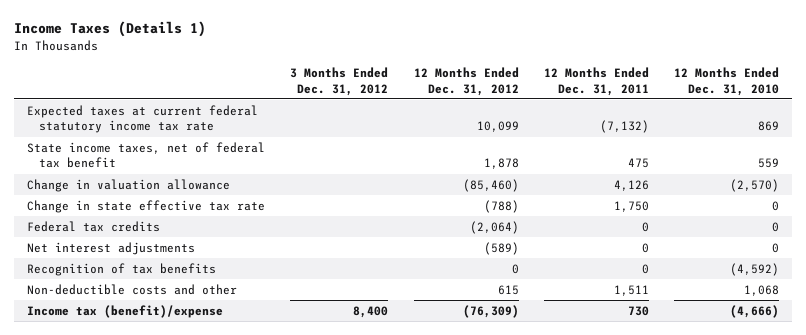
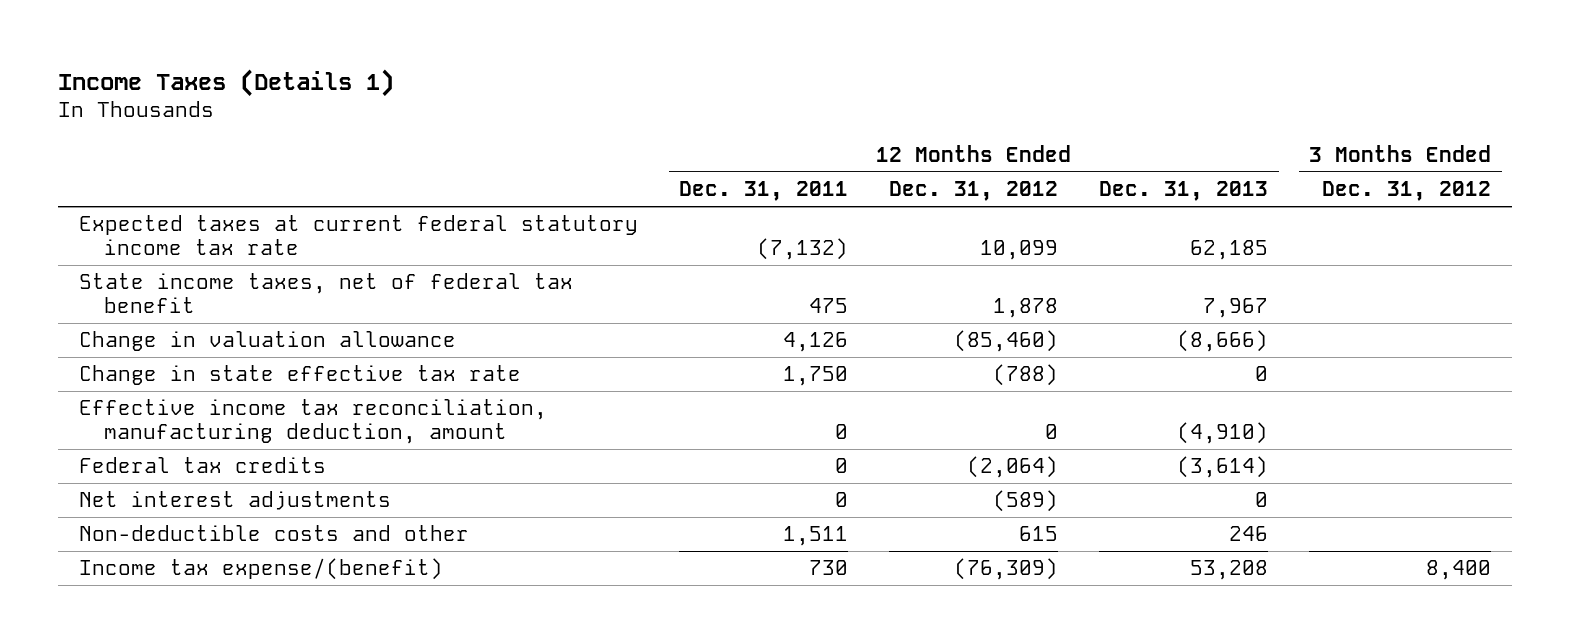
- | 3 Months Ended Dec. 31, 2012 | 12 Months Ended Dec. 31, 2012 | 12 Months Ended Dec. 31, 2011 | 12 Months Ended Dec. 31, 2010
+ | 12 Months Ended Dec. 31, 2011 | 12 Months Ended Dec. 31, 2012 | 12 Months Ended Dec. 31, 2013 | 3 Months Ended Dec. 31, 2012
+ Effective income tax reconciliation, manufacturing deduction, amount | 0 | 0 | (4,910) |
- Recognition of tax benefits | | 0 | 0 | (4,592)
- Income tax (benefit)/expense | 8,400 | (76,309) | 730 | (4,666)
+ Income tax expense/(benefit) | 730 | (76,309) | 53,208 | 8,400

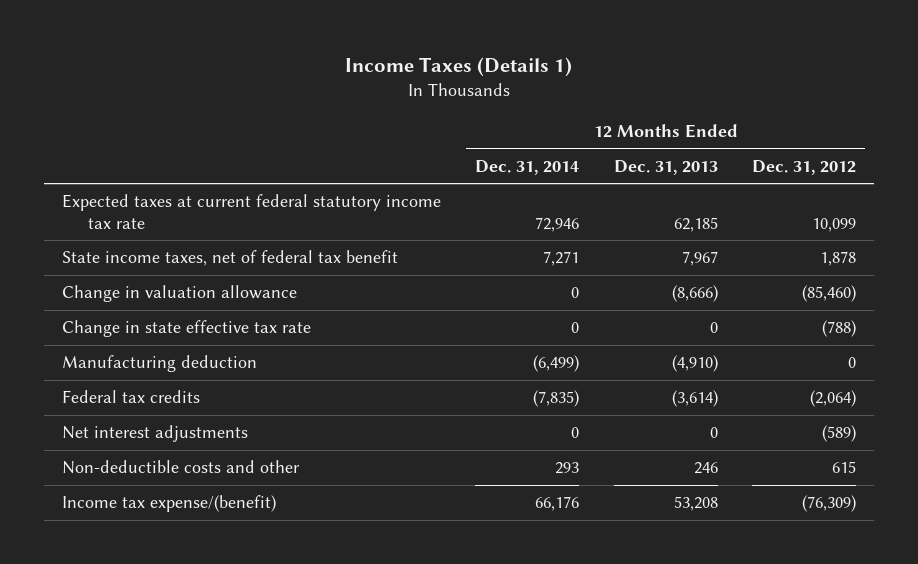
- | 12 Months Ended Dec. 31, 2011 | 12 Months Ended Dec. 31, 2012 | 12 Months Ended Dec. 31, 2013 | 3 Months Ended Dec. 31, 2012
+ | 12 Months Ended Dec. 31, 2014 | 12 Months Ended Dec. 31, 2013 | 12 Months Ended Dec. 31, 2012
- Effective income tax reconciliation, manufacturing deduction, amount | 0 | 0 | (4,910) |
+ Manufacturing deduction | (6,499) | (4,910) | 0

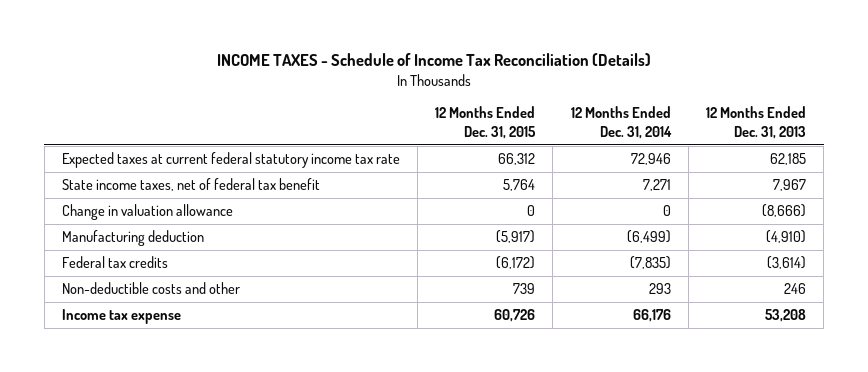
- Income Taxes (Details 1)
+ INCOME TAXES - Schedule of Income Tax Reconciliation (Details)
- | 12 Months Ended Dec. 31, 2014 | 12 Months Ended Dec. 31, 2013 | 12 Months Ended Dec. 31, 2012
+ | 12 Months Ended Dec. 31, 2015 | 12 Months Ended Dec. 31, 2014 | 12 Months Ended Dec. 31, 2013
- Change in state effective tax rate | 0 | 0 | (788)
- Net interest adjustments | 0 | 0 | (589)
- Income tax expense/(benefit) | 66,176 | 53,208 | (76,309)
+ Income tax expense | 60,726 | 66,176 | 53,208

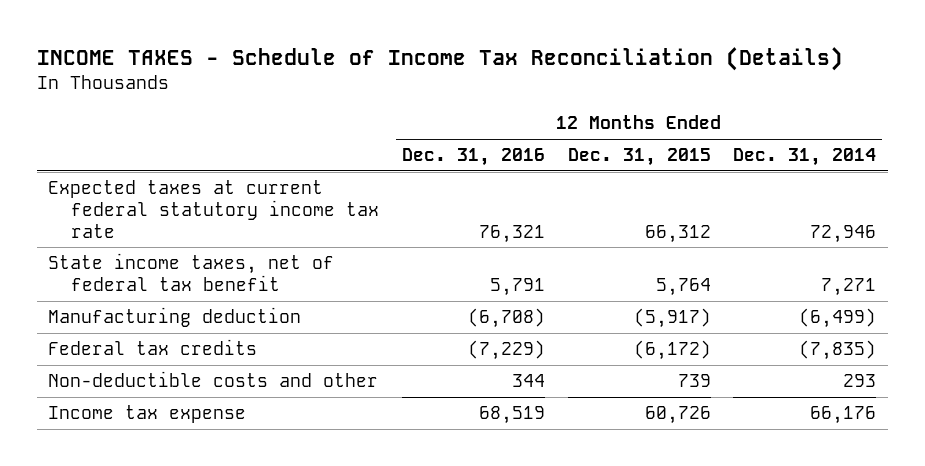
- | 12 Months Ended Dec. 31, 2015 | 12 Months Ended Dec. 31, 2014 | 12 Months Ended Dec. 31, 2013
+ | 12 Months Ended Dec. 31, 2016 | 12 Months Ended Dec. 31, 2015 | 12 Months Ended Dec. 31, 2014
- Change in valuation allowance | 0 | 0 | (8,666)

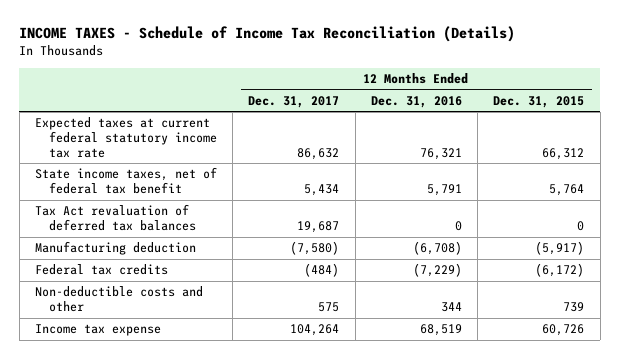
- | 12 Months Ended Dec. 31, 2016 | 12 Months Ended Dec. 31, 2015 | 12 Months Ended Dec. 31, 2014
+ | 12 Months Ended Dec. 31, 2017 | 12 Months Ended Dec. 31, 2016 | 12 Months Ended Dec. 31, 2015
+ Tax Act revaluation of deferred tax balances | 19,687 | 0 | 0

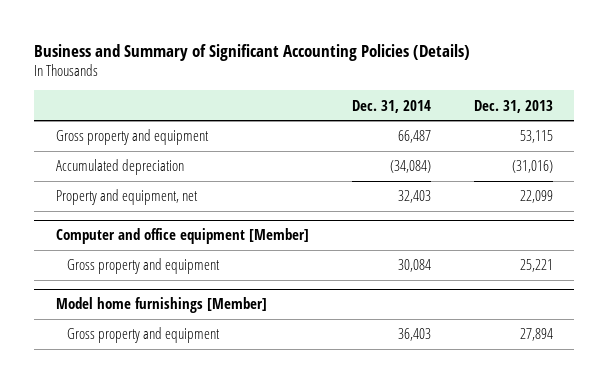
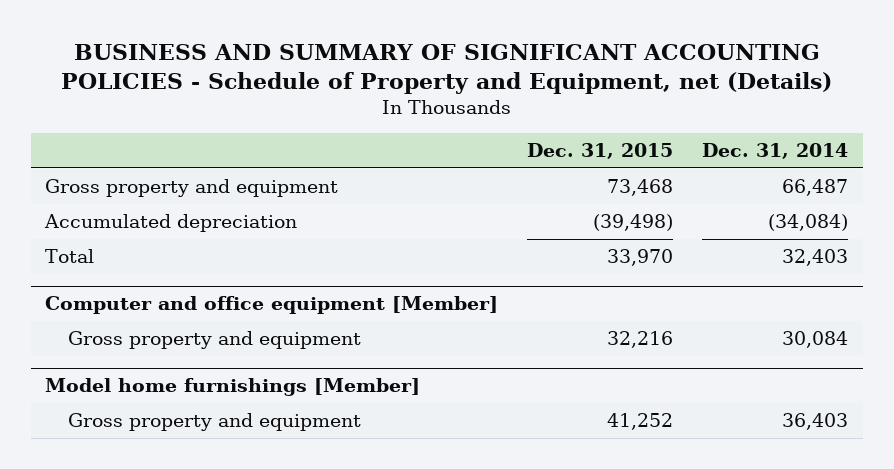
- Business and Summary of Significant Accounting Policies (Details)
+ BUSINESS AND SUMMARY OF SIGNIFICANT ACCOUNTING POLICIES - Schedule of Property and Equipment, net (Details)
- | Dec. 31, 2014 | Dec. 31, 2013
+ | Dec. 31, 2015 | Dec. 31, 2014
- Property and equipment, net | 32,403 | 22,099
+ Total | 33,970 | 32,403

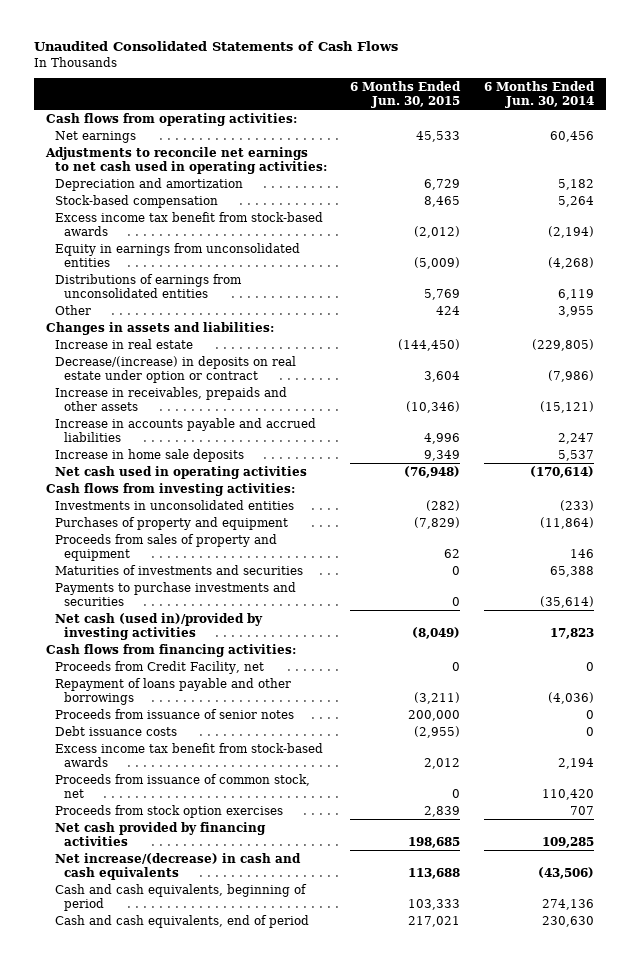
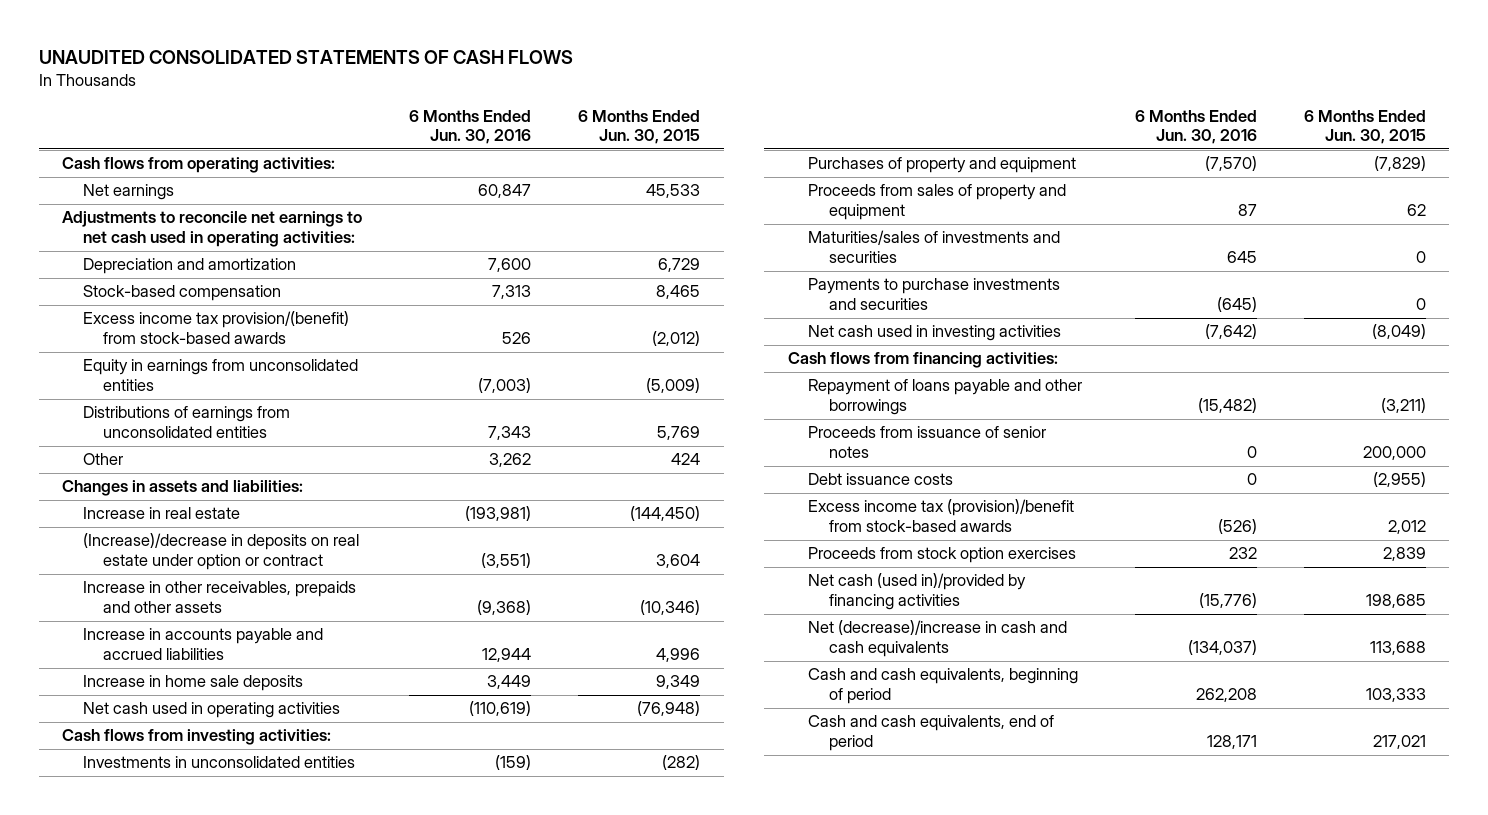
- Unaudited Consolidated Statements of Cash Flows
+ UNAUDITED CONSOLIDATED STATEMENTS OF CASH FLOWS
- | 6 Months Ended Jun. 30, 2015 | 6 Months Ended Jun. 30, 2014
+ | 6 Months Ended Jun. 30, 2016 | 6 Months Ended Jun. 30, 2015
- Excess income tax benefit from stock-based awards | (2,012) | (2,194)
+ Excess income tax provision/(benefit) from stock-based awards | 526 | (2,012)
- Decrease/(increase) in deposits on real estate under option or contract | 3,604 | (7,986)
- Increase in receivables, prepaids and other assets | (10,346) | (15,121)
+ (Increase)/decrease in deposits on real estate under option or contract | (3,551) | 3,604
+ Increase in other receivables, prepaids and other assets | (9,368) | (10,346)
- Maturities of investments and securities | 0 | 65,388
+ Maturities/sales of investments and securities | 645 | 0
- Net cash (used in)/provided by investing activities | (8,049) | 17,823
+ Net cash used in investing activities | (7,642) | (8,049)
- Proceeds from Credit Facility, net | 0 | 0
- Excess income tax benefit from stock-based awards | 2,012 | 2,194
- Proceeds from issuance of common stock, net | 0 | 110,420
+ Excess income tax (provision)/benefit from stock-based awards | (526) | 2,012
- Net cash provided by financing activities | 198,685 | 109,285
- Net increase/(decrease) in cash and cash equivalents | 113,688 | (43,506)
+ Net cash (used in)/provided by financing activities | (15,776) | 198,685
+ Net (decrease)/increase in cash and cash equivalents | (134,037) | 113,688

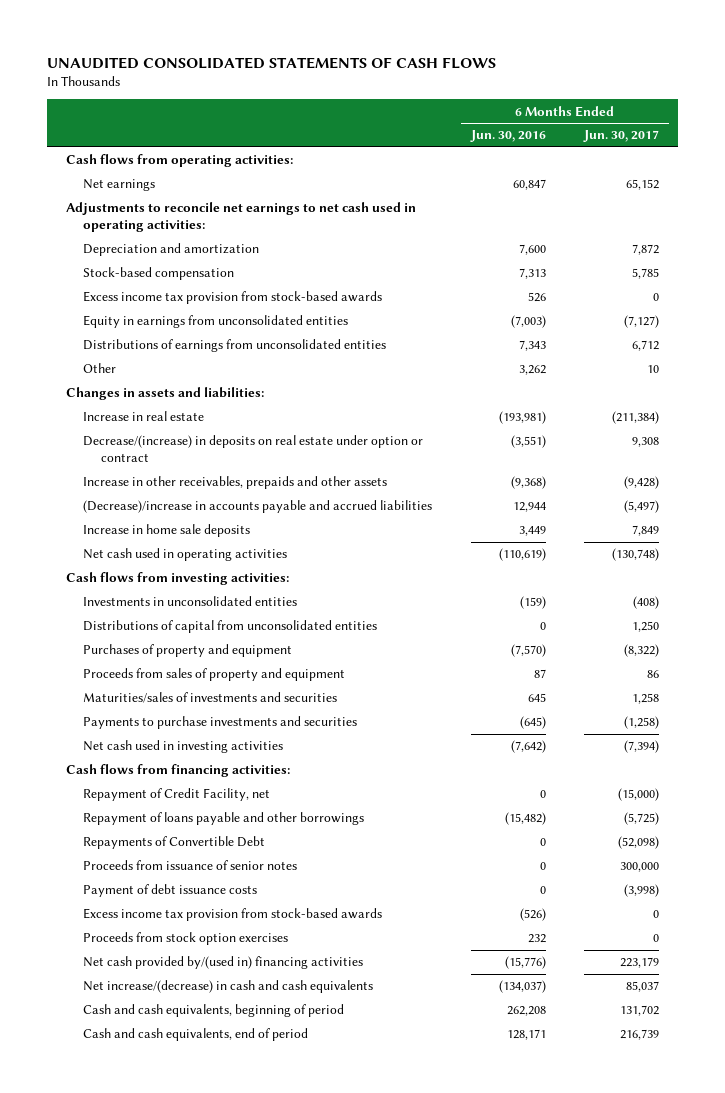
- | 6 Months Ended Jun. 30, 2016 | 6 Months Ended Jun. 30, 2015
+ | 6 Months Ended Jun. 30, 2016 | 6 Months Ended Jun. 30, 2017
- Excess income tax provision/(benefit) from stock-based awards | 526 | (2,012)
+ Excess income tax provision from stock-based awards | 526 | 0
- (Increase)/decrease in deposits on real estate under option or contract | (3,551) | 3,604
+ Decrease/(increase) in deposits on real estate under option or contract | (3,551) | 9,308
- Increase in accounts payable and accrued liabilities | 12,944 | 4,996
+ (Decrease)/increase in accounts payable and accrued liabilities | 12,944 | (5,497)
+ Distributions of capital from unconsolidated entities | 0 | 1,250
+ Repayment of Credit Facility, net | 0 | (15,000)
+ Repayments of Convertible Debt | 0 | (52,098)
- Debt issuance costs | 0 | (2,955)
- Excess income tax (provision)/benefit from stock-based awards | (526) | 2,012
+ Payment of debt issuance costs | 0 | (3,998)
+ Excess income tax provision from stock-based awards | (526) | 0
- Net cash (used in)/provided by financing activities | (15,776) | 198,685
- Net (decrease)/increase in cash and cash equivalents | (134,037) | 113,688
+ Net cash provided by/(used in) financing activities | (15,776) | 223,179
+ Net increase/(decrease) in cash and cash equivalents | (134,037) | 85,037

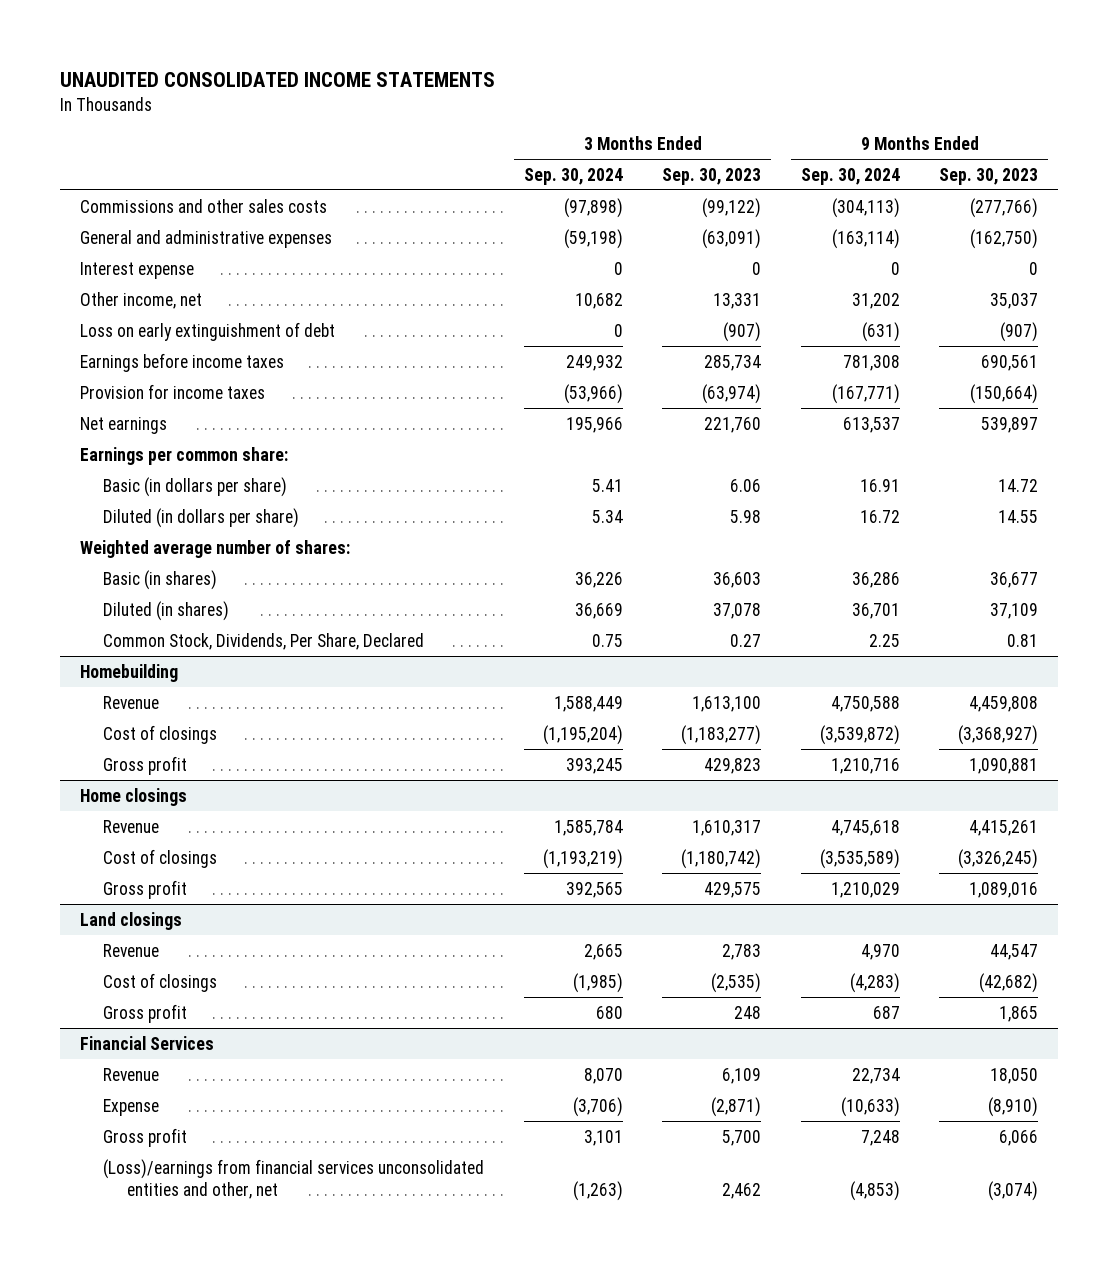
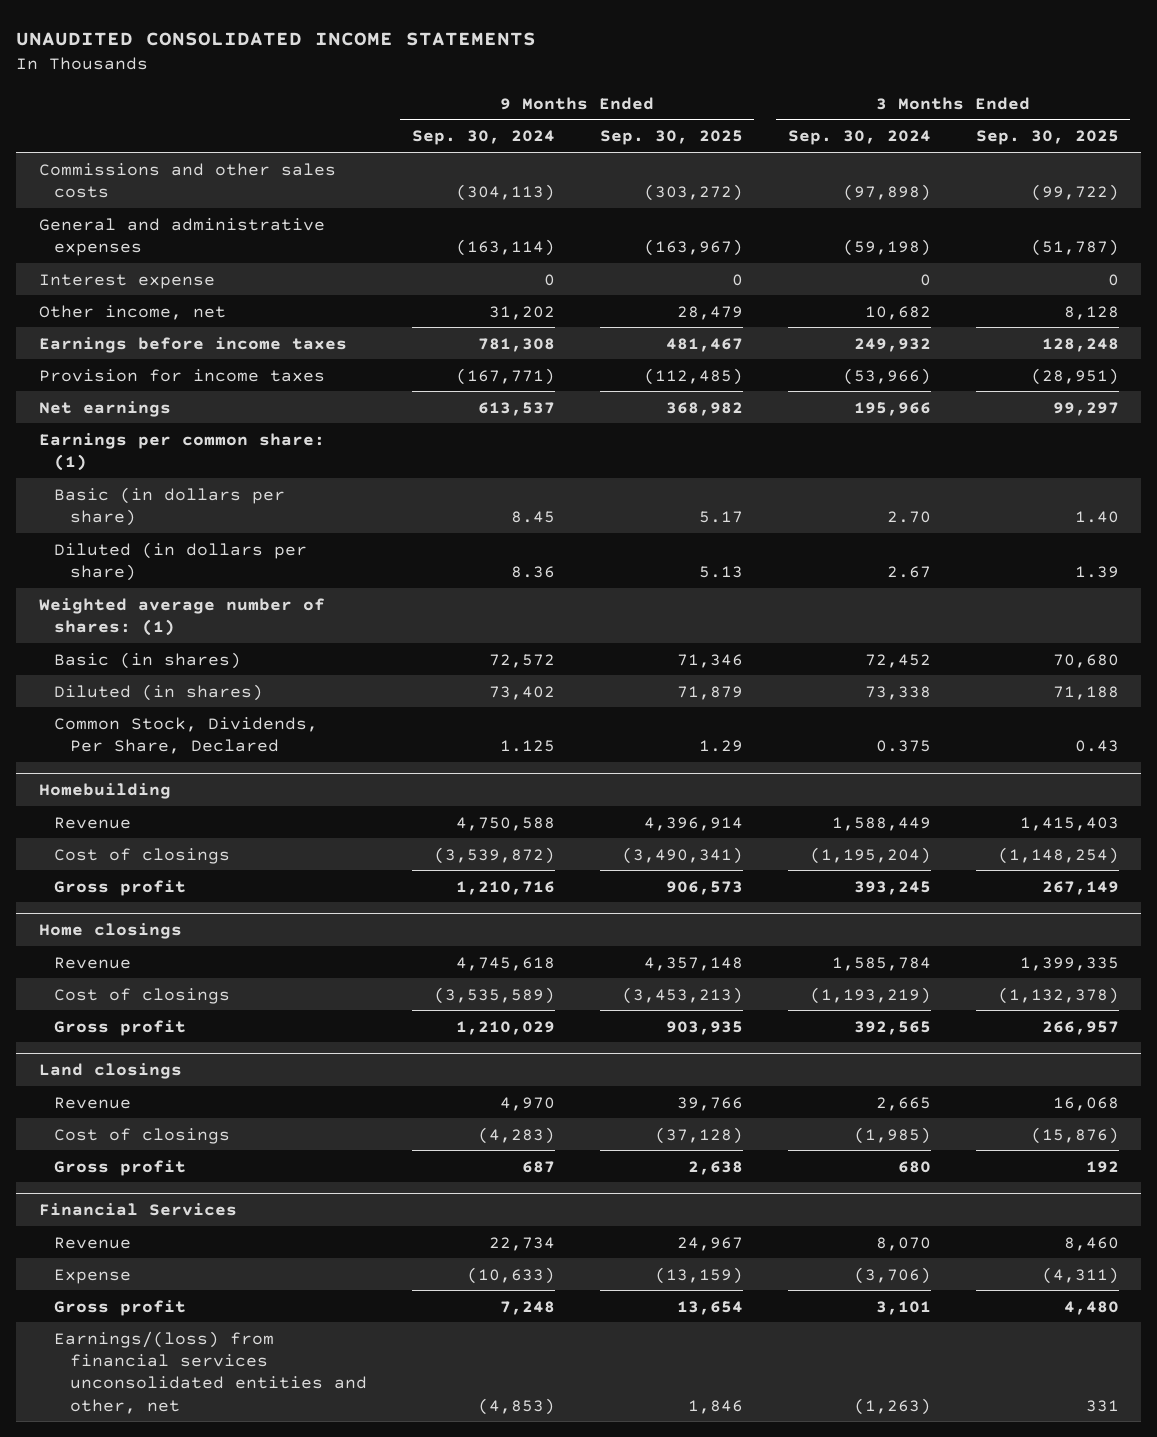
- | 3 Months Ended Sep. 30, 2024 | 3 Months Ended Sep. 30, 2023 | 9 Months Ended Sep. 30, 2024 | 9 Months Ended Sep. 30, 2023
+ | 9 Months Ended Sep. 30, 2024 | 9 Months Ended Sep. 30, 2025 | 3 Months Ended Sep. 30, 2024 | 3 Months Ended Sep. 30, 2025
- Loss on early extinguishment of debt | 0 | (907) | (631) | (907)
- Earnings per common share:
- Basic (in dollars per share) | 5.41 | 6.06 | 16.91 | 14.72
- Diluted (in dollars per share) | 5.34 | 5.98 | 16.72 | 14.55
- Weighted average number of shares:
- Basic (in shares) | 36,226 | 36,603 | 36,286 | 36,677
- Diluted (in shares) | 36,669 | 37,078 | 36,701 | 37,109
- Common Stock, Dividends, Per Share, Declared | 0.75 | 0.27 | 2.25 | 0.81
+ Earnings per common share: (1)
+ Basic (in dollars per share) | 8.45 | 5.17 | 2.70 | 1.40
+ Diluted (in dollars per share) | 8.36 | 5.13 | 2.67 | 1.39
+ Weighted average number of shares: (1)
+ Basic (in shares) | 72,572 | 71,346 | 72,452 | 70,680
+ Diluted (in shares) | 73,402 | 71,879 | 73,338 | 71,188
+ Common Stock, Dividends, Per Share, Declared | 1.125 | 1.29 | 0.375 | 0.43
@ Financial Services
- (Loss)/earnings from financial services unconsolidated entities and other, net | (1,263) | 2,462 | (4,853) | (3,074)
+ Earnings/(loss) from financial services unconsolidated entities and other, net | (4,853) | 1,846 | (1,263) | 331

